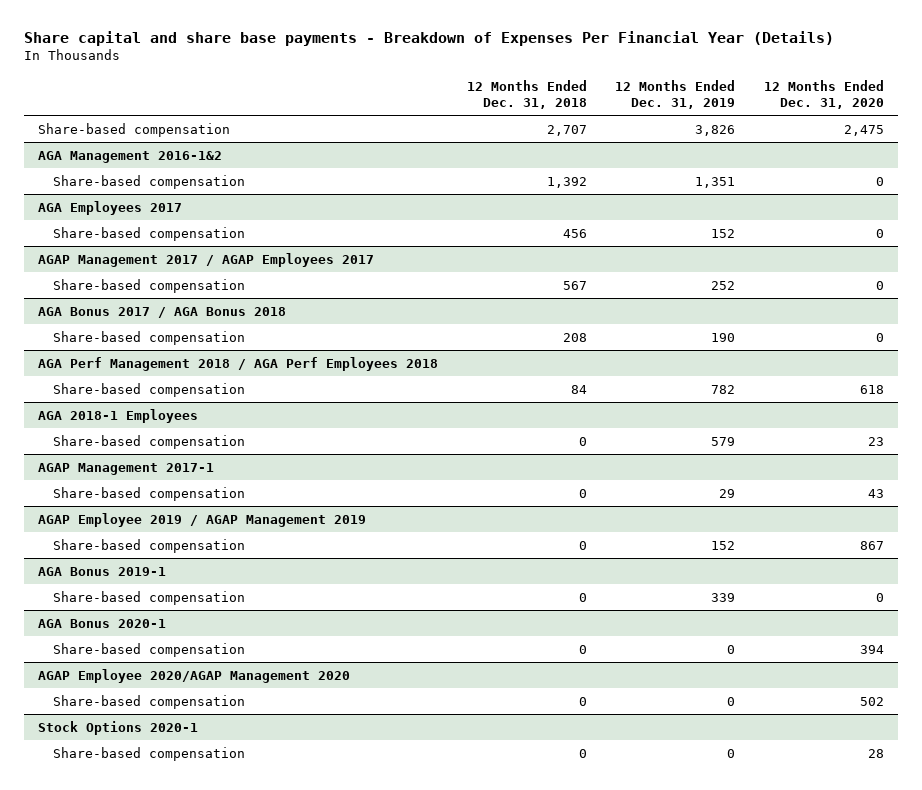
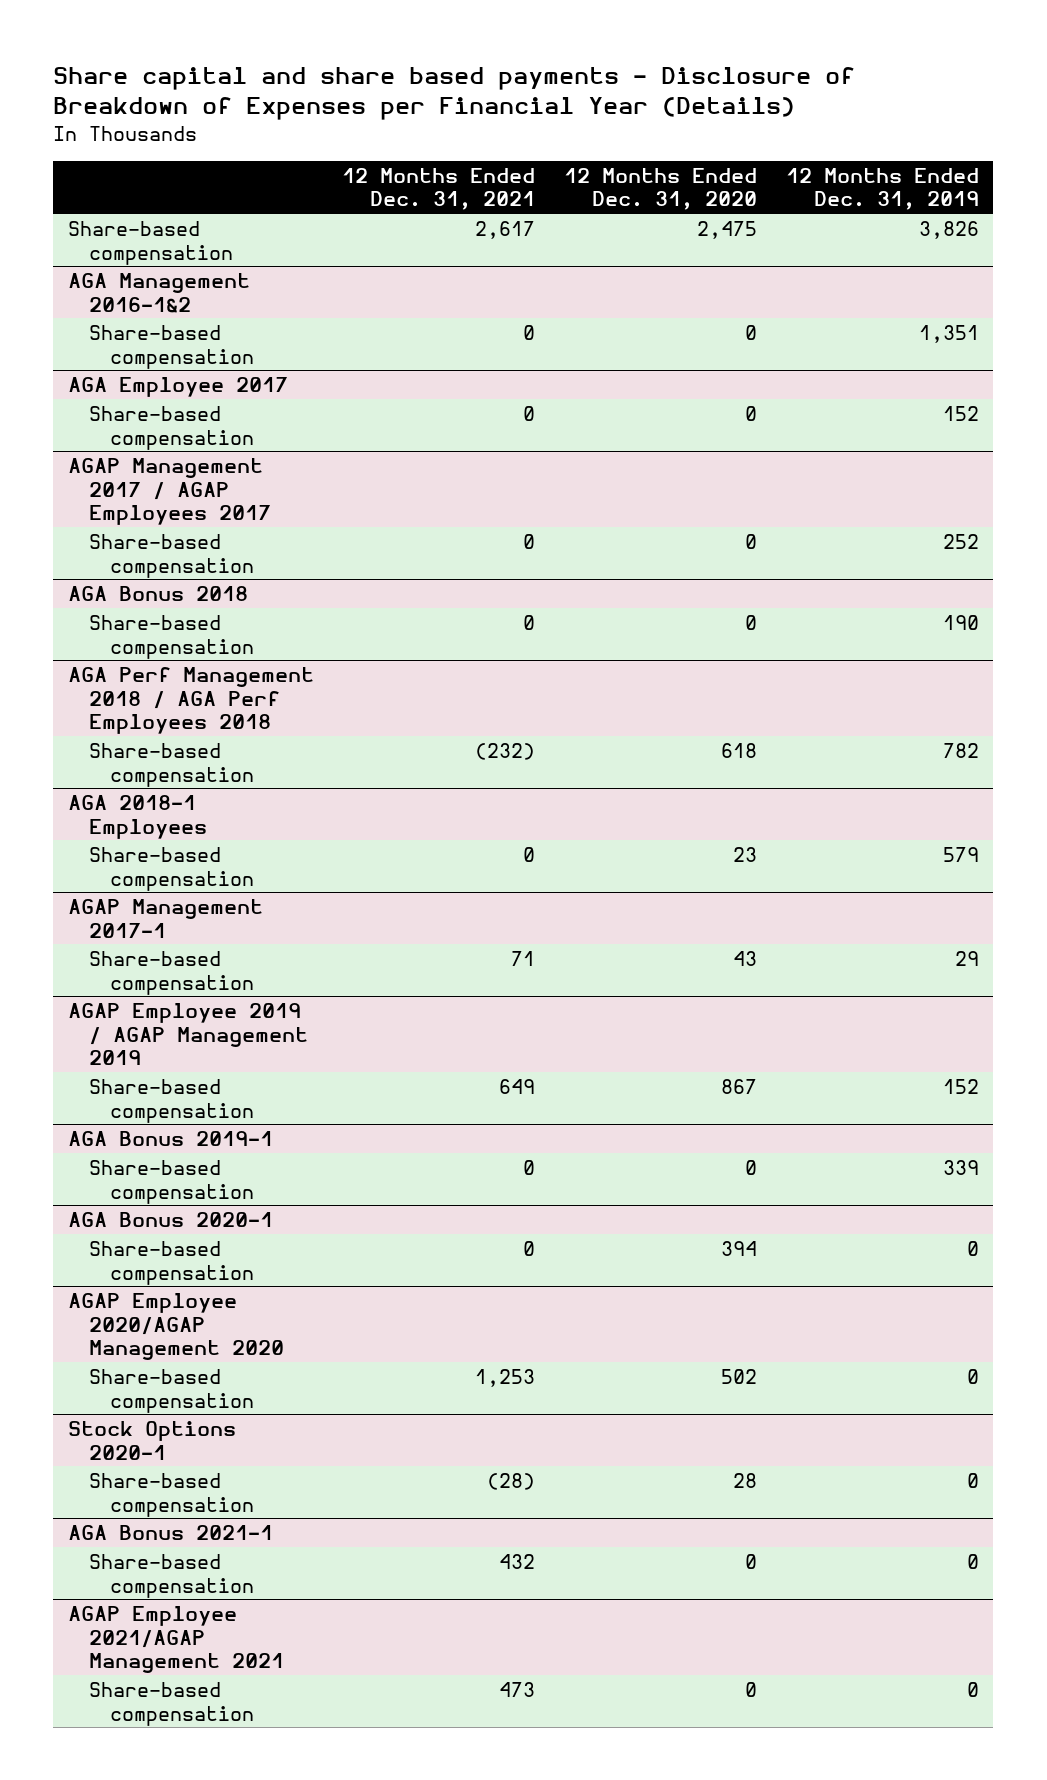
- Share capital and share base payments - Breakdown of Expenses Per Financial Year (Details)
+ Share capital and share based payments - Disclosure of Breakdown of Expenses per Financial Year (Details)
- | 12 Months Ended Dec. 31, 2018 | 12 Months Ended Dec. 31, 2019 | 12 Months Ended Dec. 31, 2020
+ | 12 Months Ended Dec. 31, 2021 | 12 Months Ended Dec. 31, 2020 | 12 Months Ended Dec. 31, 2019
- AGA Employees 2017
+ AGA Employee 2017
- AGA Bonus 2017 / AGA Bonus 2018
+ AGA Bonus 2018
+ AGA Bonus 2021-1
+ Share-based compensation | 432 | 0 | 0
+ AGAP Employee 2021/AGAP Management 2021
+ Share-based compensation | 473 | 0 | 0

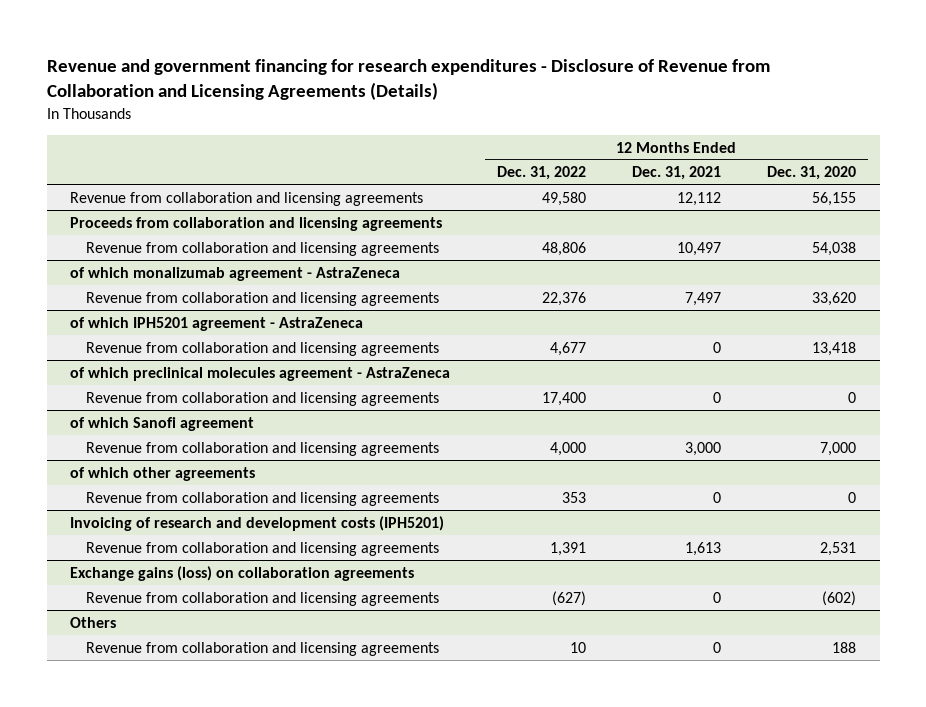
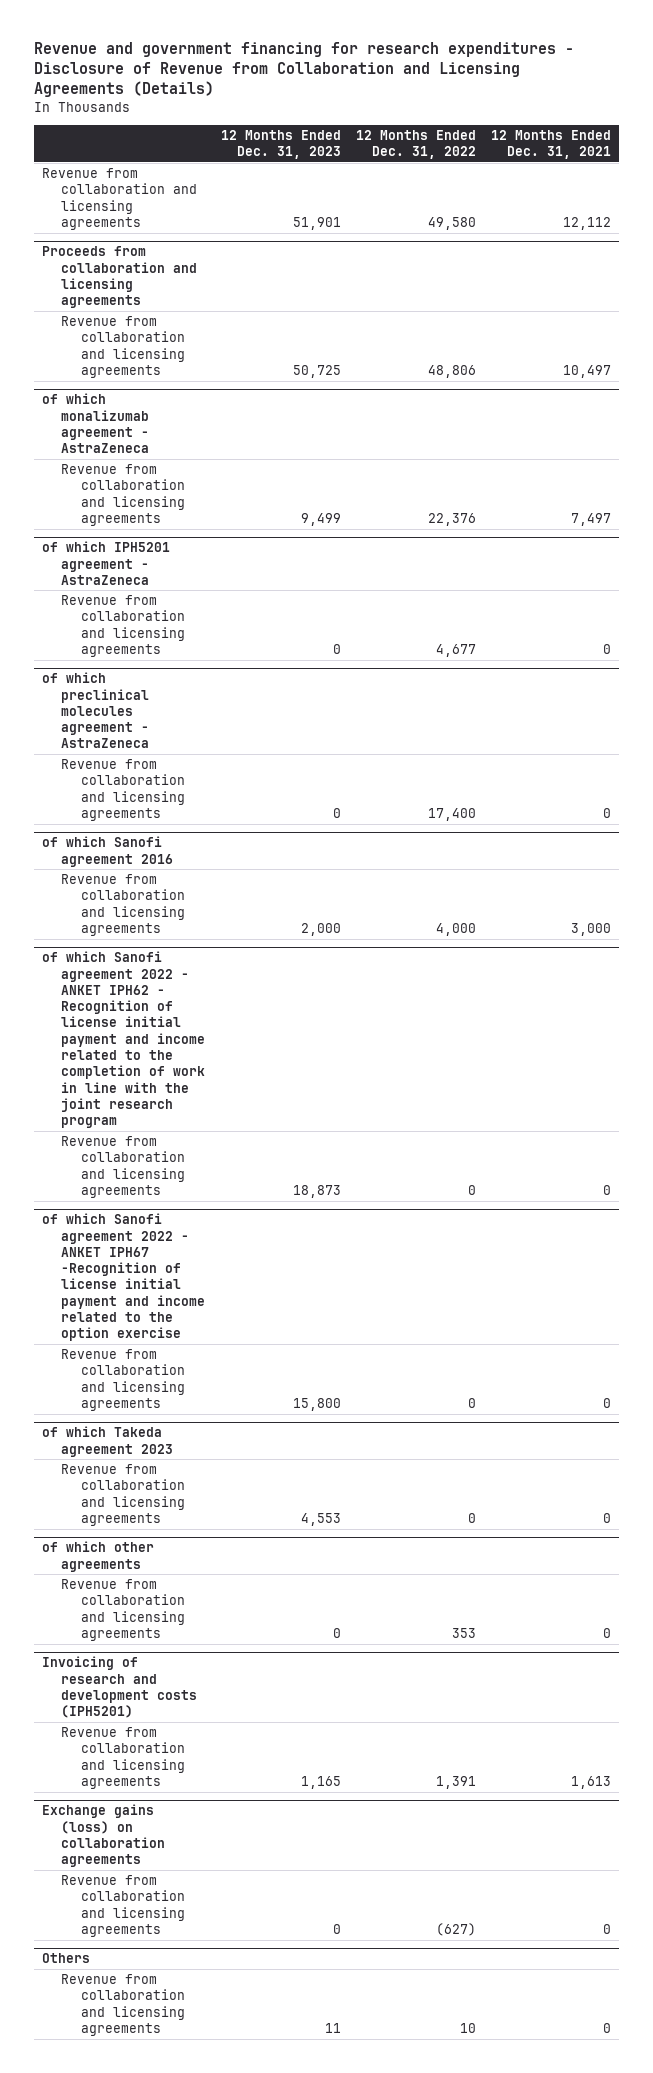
- | 12 Months Ended Dec. 31, 2022 | 12 Months Ended Dec. 31, 2021 | 12 Months Ended Dec. 31, 2020
+ | 12 Months Ended Dec. 31, 2023 | 12 Months Ended Dec. 31, 2022 | 12 Months Ended Dec. 31, 2021
- of which Sanofi agreement
+ of which Sanofi agreement 2016
+ of which Sanofi agreement 2022 - ANKET IPH62 - Recognition of license initial payment and income related to the completion of work in line with the joint research program
+ Revenue from collaboration and licensing agreements | 18,873 | 0 | 0
+ of which Sanofi agreement 2022 - ANKET IPH67 -Recognition of license initial payment and income related to the option exercise
+ Revenue from collaboration and licensing agreements | 15,800 | 0 | 0
+ of which Takeda agreement 2023
+ Revenue from collaboration and licensing agreements | 4,553 | 0 | 0

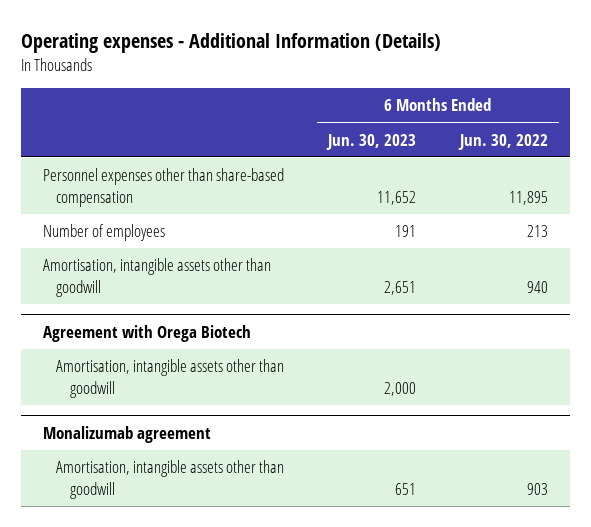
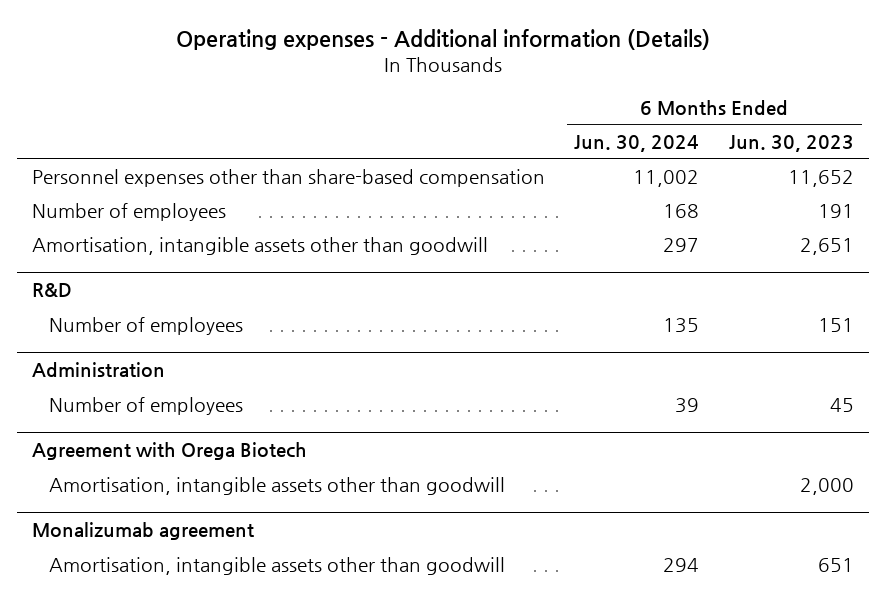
- Operating expenses - Additional Information (Details)
+ Operating expenses - Additional information (Details)
- | 6 Months Ended Jun. 30, 2023 | 6 Months Ended Jun. 30, 2022
+ | 6 Months Ended Jun. 30, 2024 | 6 Months Ended Jun. 30, 2023
+ R&D
+ Number of employees | 135 | 151
+ Administration
+ Number of employees | 39 | 45

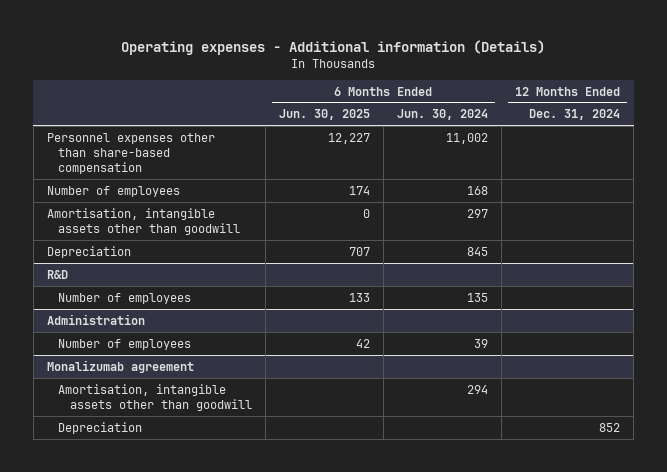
- | 6 Months Ended Jun. 30, 2024 | 6 Months Ended Jun. 30, 2023
+ | 6 Months Ended Jun. 30, 2025 | 6 Months Ended Jun. 30, 2024 | 12 Months Ended Dec. 31, 2024
+ Depreciation | 707 | 845 |
- Agreement with Orega Biotech
- Amortisation, intangible assets other than goodwill | | 2,000
@ Monalizumab agreement
+ Depreciation | | | 852

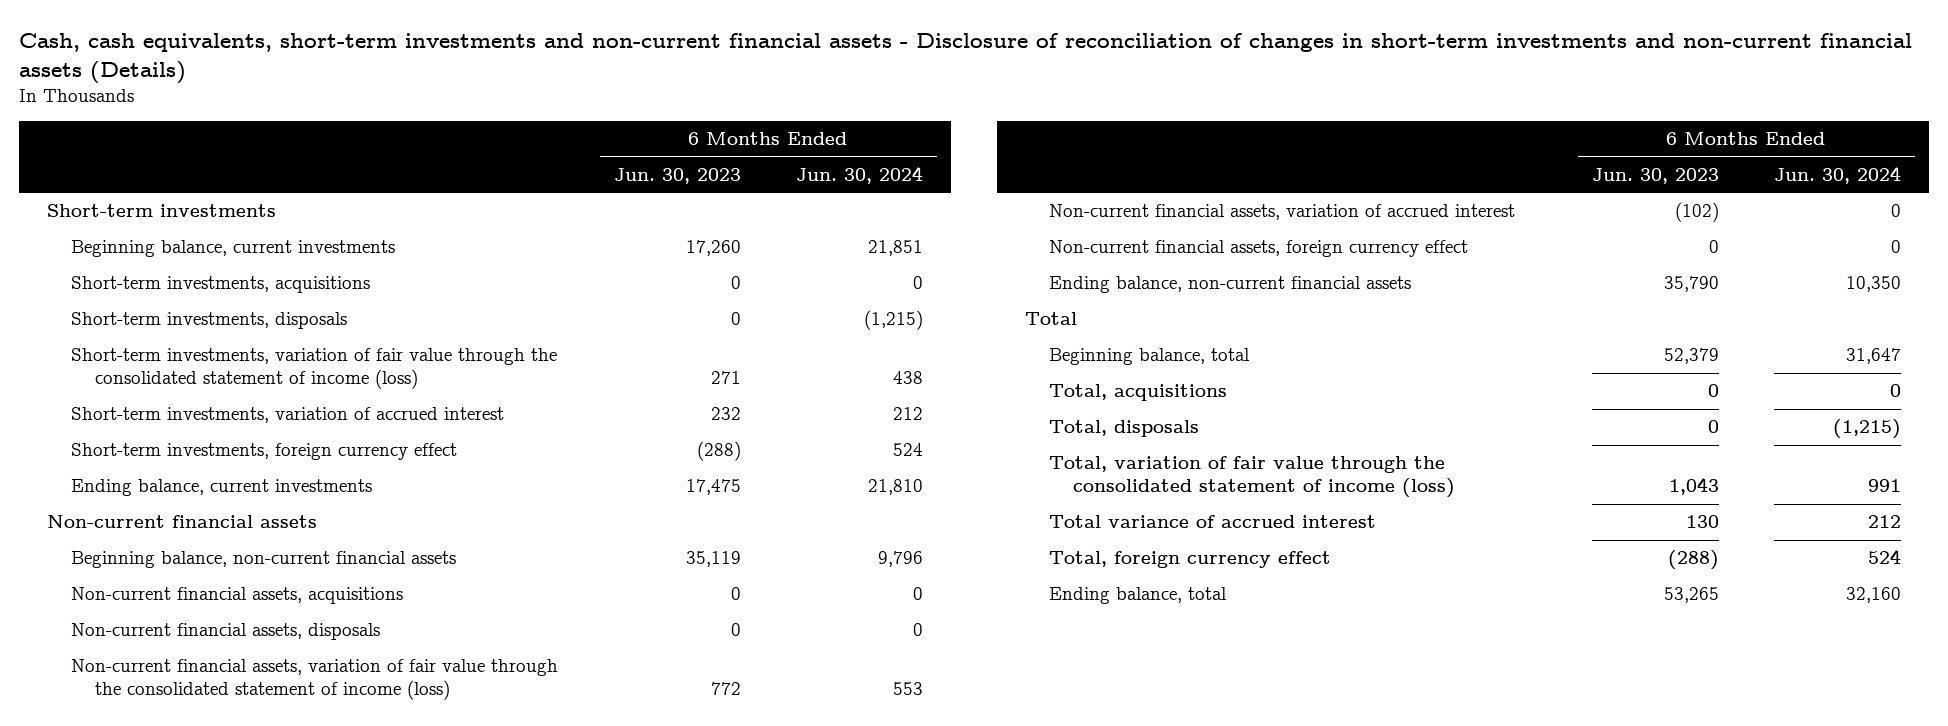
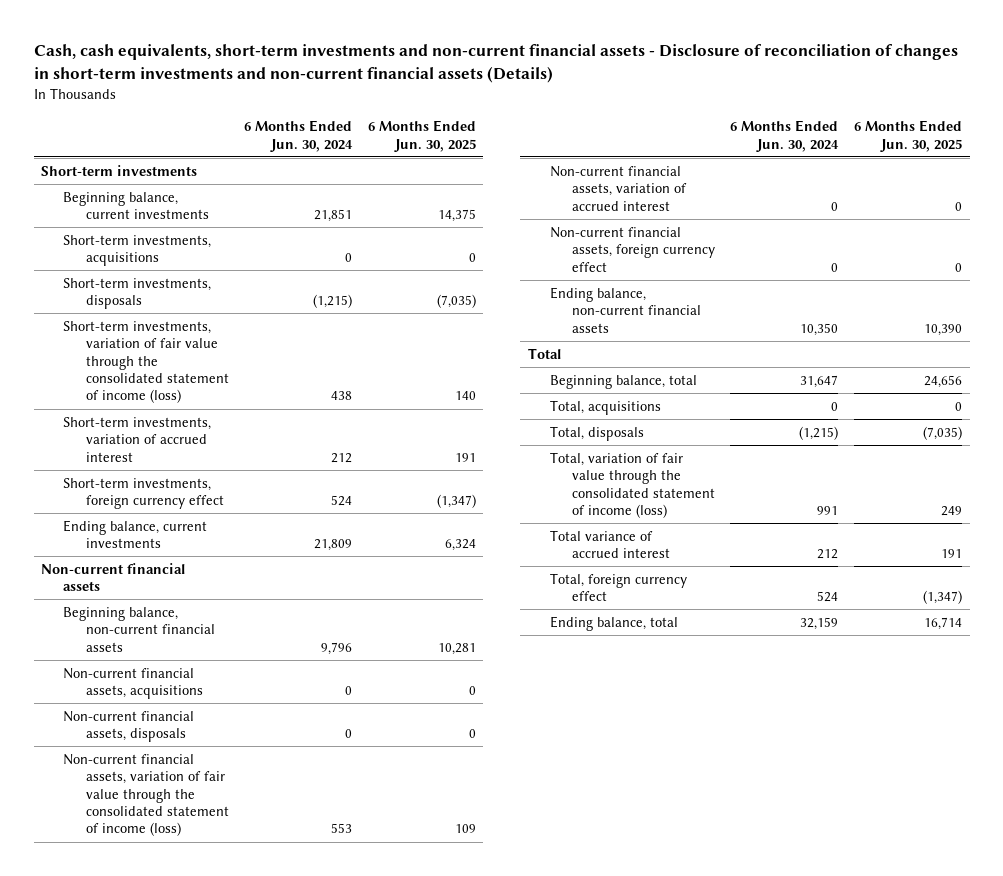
- | 6 Months Ended Jun. 30, 2023 | 6 Months Ended Jun. 30, 2024
+ | 6 Months Ended Jun. 30, 2024 | 6 Months Ended Jun. 30, 2025
- Ending balance, current investments | 17,475 | 21,810
+ Ending balance, current investments | 21,809 | 6,324
- Ending balance, total | 53,265 | 32,160
+ Ending balance, total | 32,159 | 16,714

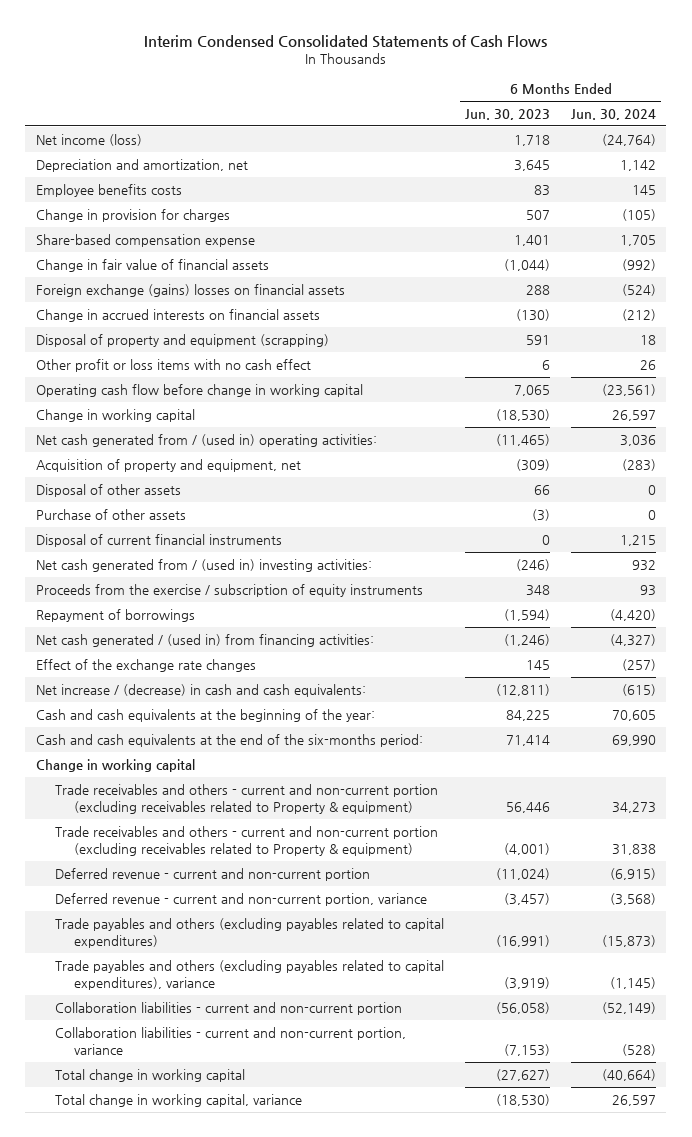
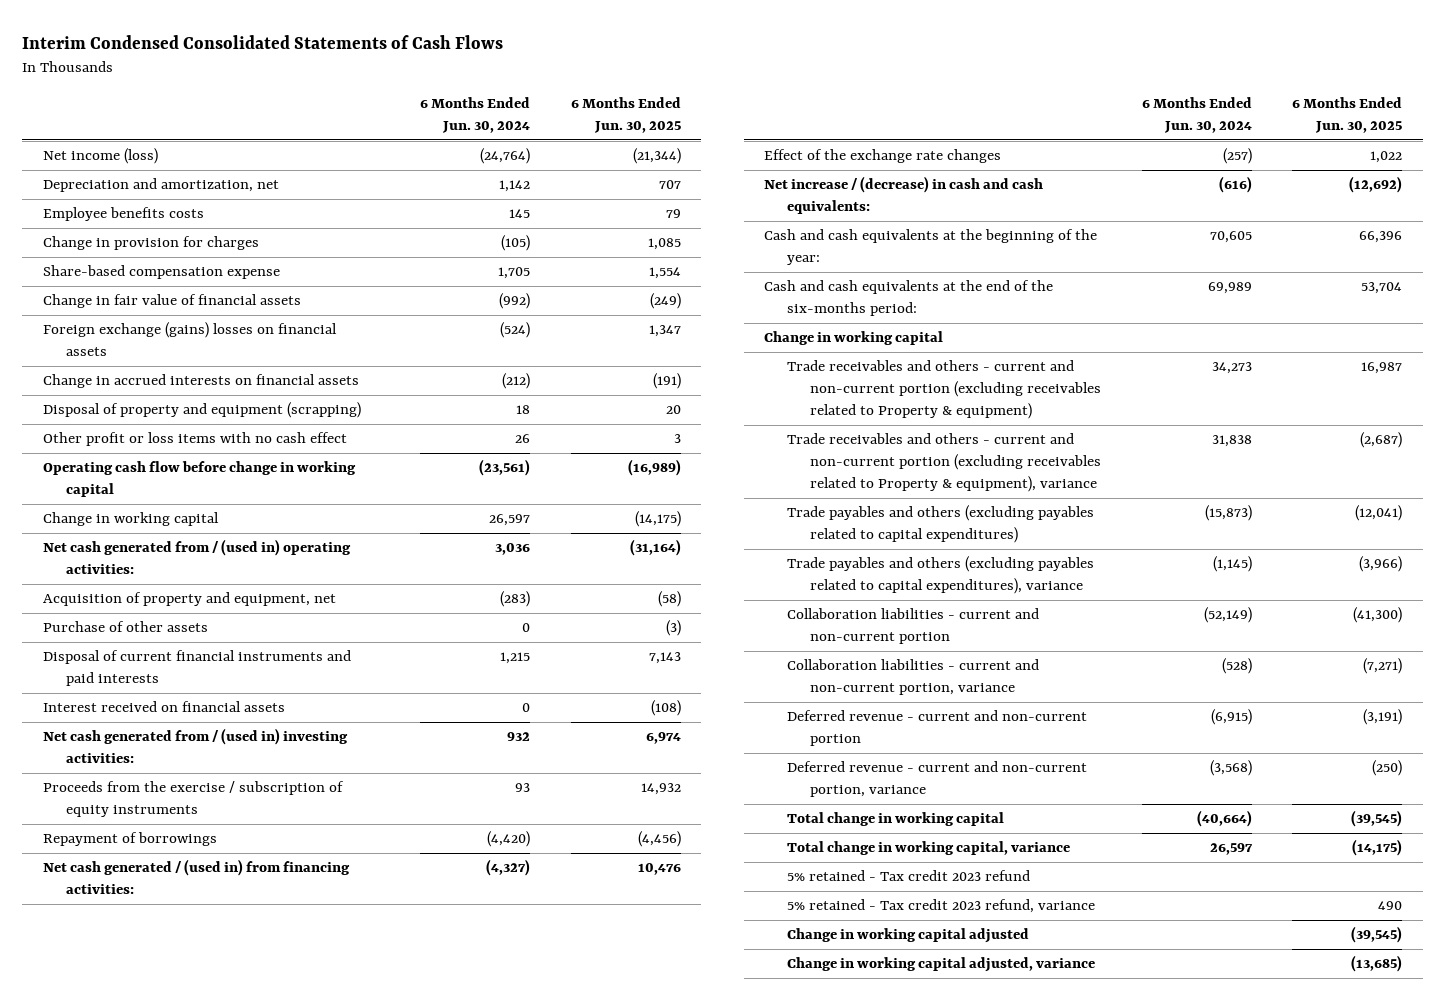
- | 6 Months Ended Jun. 30, 2023 | 6 Months Ended Jun. 30, 2024
+ | 6 Months Ended Jun. 30, 2024 | 6 Months Ended Jun. 30, 2025
- Disposal of other assets | 66 | 0
- Disposal of current financial instruments | 0 | 1,215
+ Disposal of current financial instruments and paid interests | 1,215 | 7,143
+ Interest received on financial assets | 0 | (108)
- Net increase / (decrease) in cash and cash equivalents: | (12,811) | (615)
+ Net increase / (decrease) in cash and cash equivalents: | (616) | (12,692)
- Cash and cash equivalents at the end of the six-months period: | 71,414 | 69,990
+ Cash and cash equivalents at the end of the six-months period: | 69,989 | 53,704
- Trade receivables and others - current and non-current portion (excluding receivables related to Property & equipment) | (4,001) | 31,838
+ Trade receivables and others - current and non-current portion (excluding receivables related to Property & equipment), variance | 31,838 | (2,687)
moved down: Deferred revenue - current and non-current portion | (6,915) | (3,191)
moved down: Deferred revenue - current and non-current portion, variance | (3,568) | (250)
+ 5% retained - Tax credit 2023 refund
+ 5% retained - Tax credit 2023 refund, variance | | 490
+ Change in working capital adjusted | | (39,545)
+ Change in working capital adjusted, variance | | (13,685)

